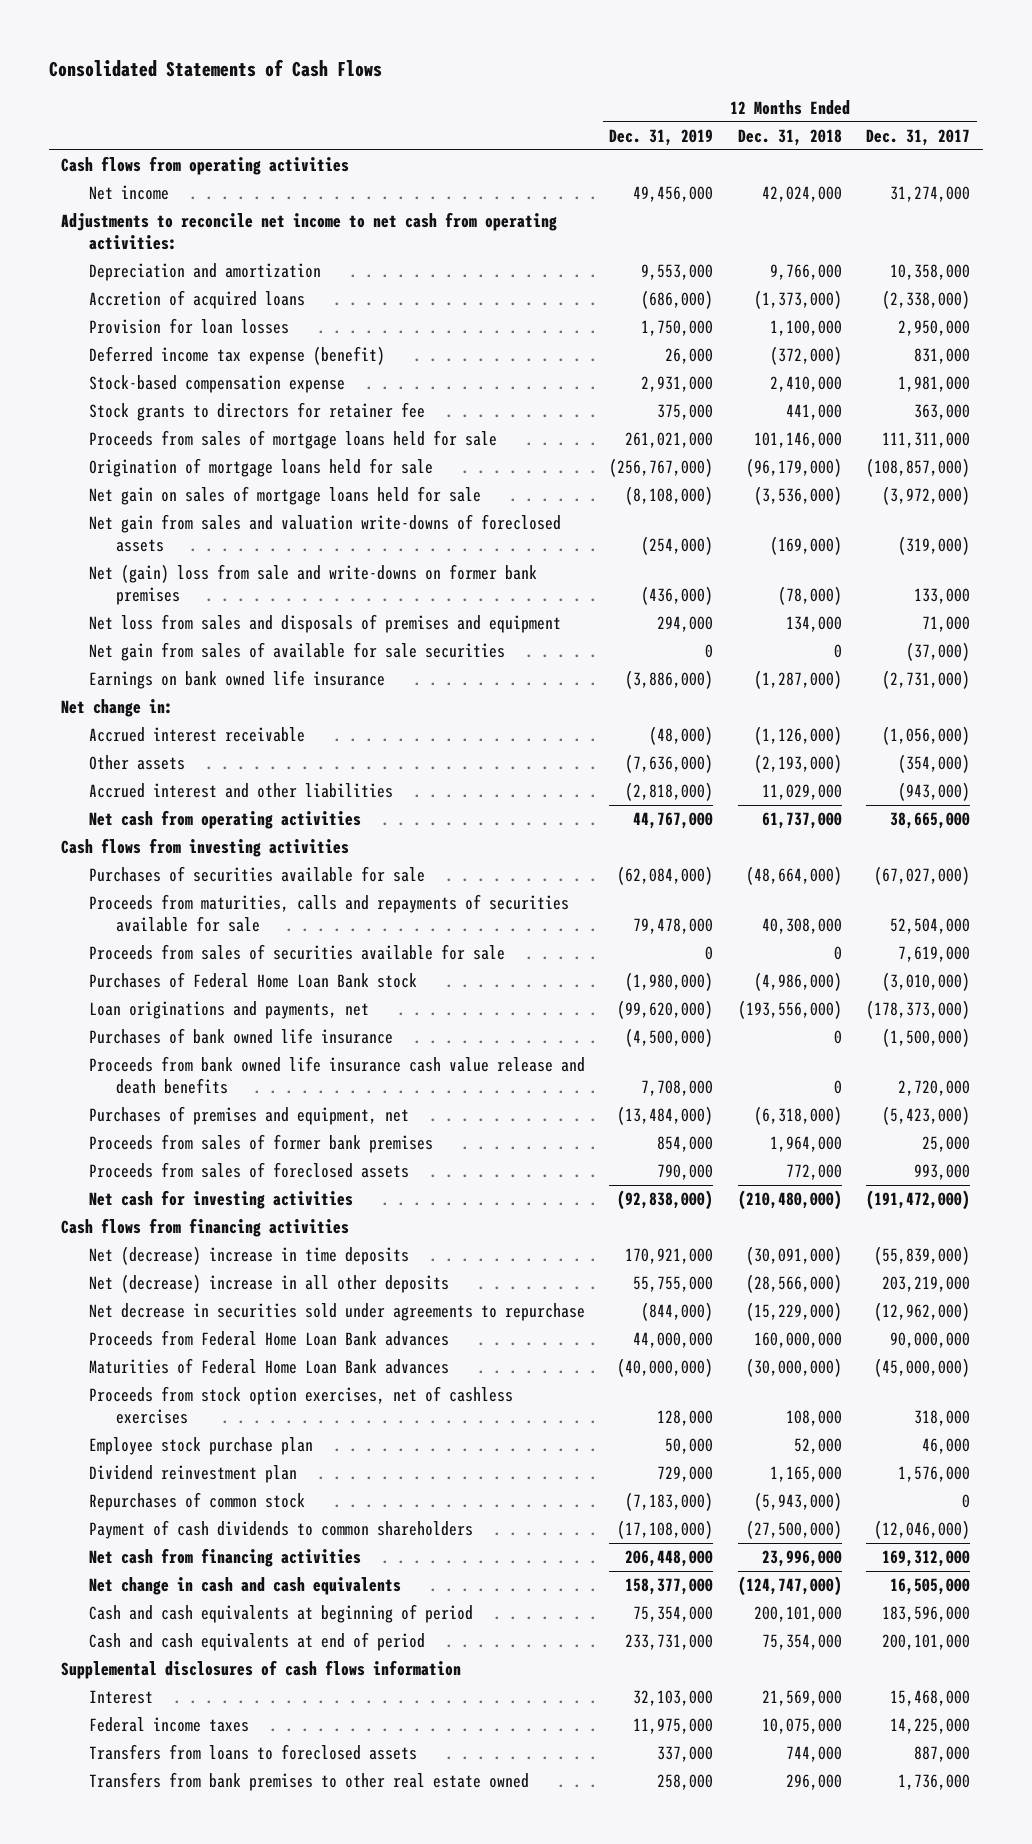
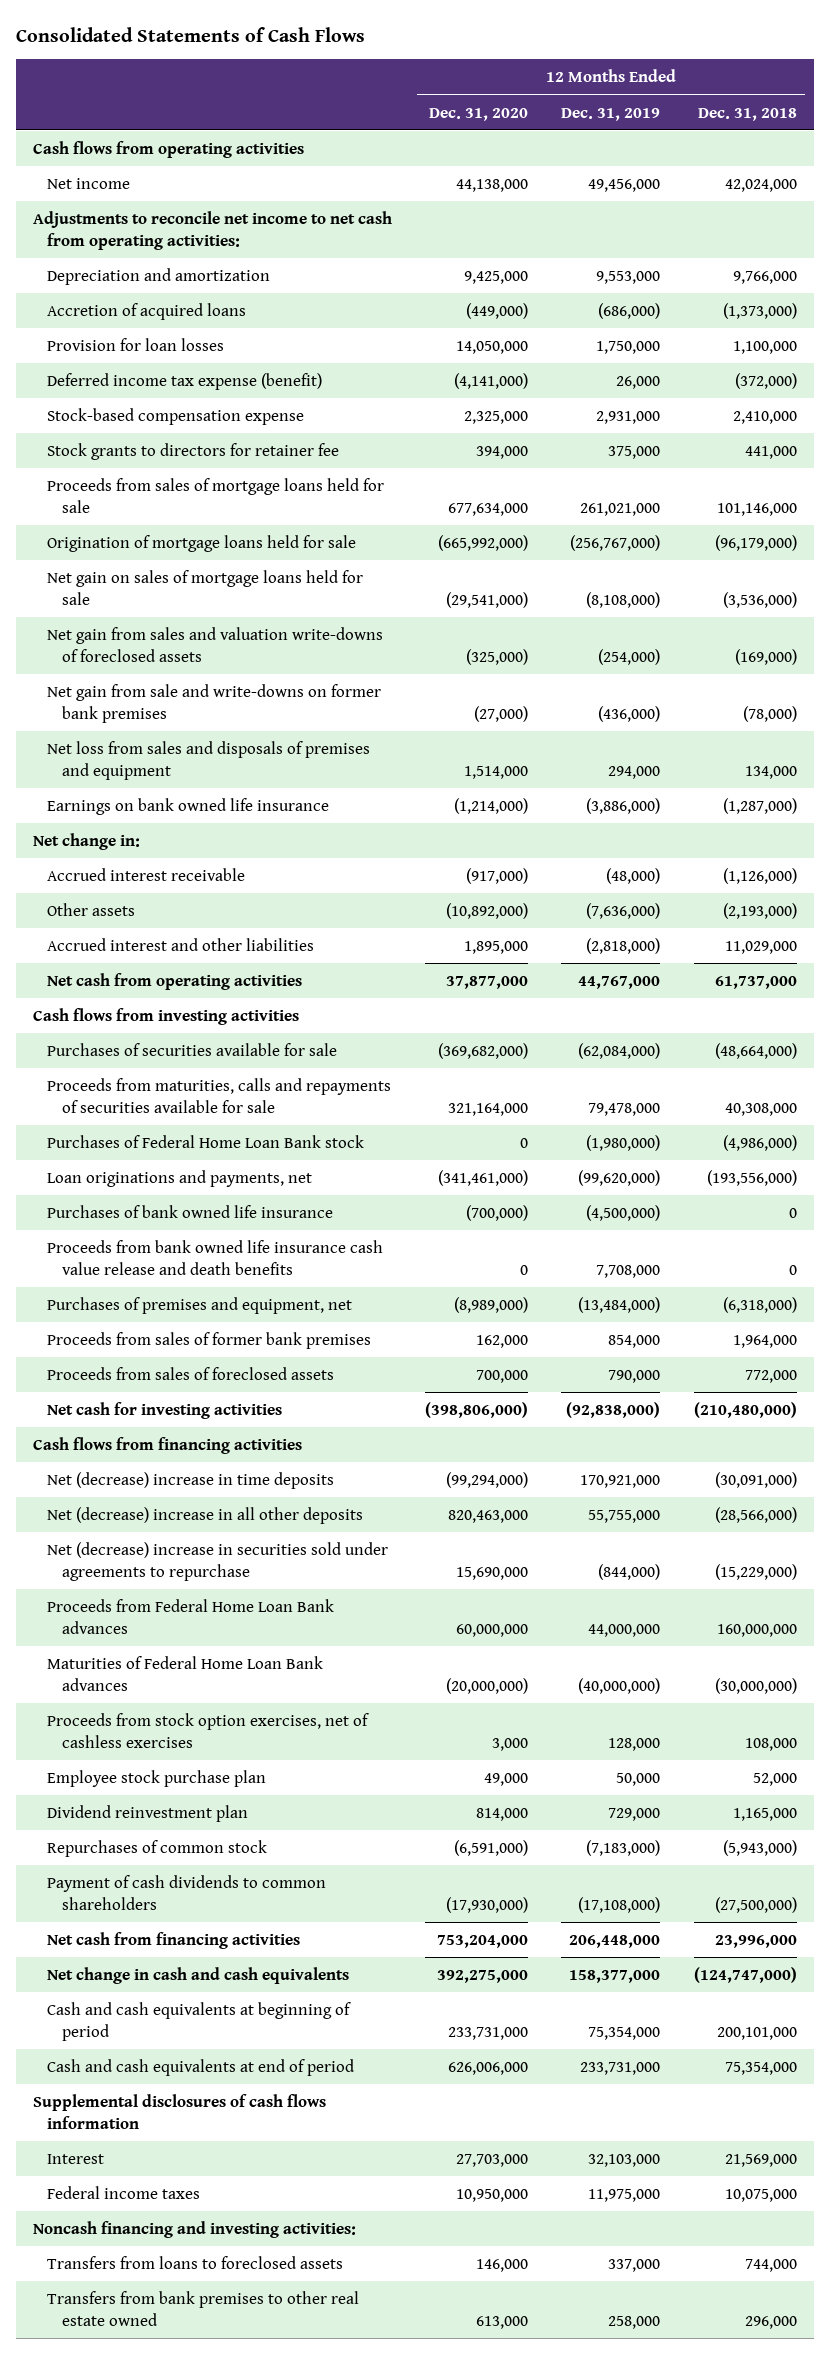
- | 12 Months Ended Dec. 31, 2019 | 12 Months Ended Dec. 31, 2018 | 12 Months Ended Dec. 31, 2017
+ | 12 Months Ended Dec. 31, 2020 | 12 Months Ended Dec. 31, 2019 | 12 Months Ended Dec. 31, 2018
- Net (gain) loss from sale and write-downs on former bank premises | (436,000) | (78,000) | 133,000
+ Net gain from sale and write-downs on former bank premises | (27,000) | (436,000) | (78,000)
- Net gain from sales of available for sale securities | 0 | 0 | (37,000)
- Proceeds from sales of securities available for sale | 0 | 0 | 7,619,000
- Net decrease in securities sold under agreements to repurchase | (844,000) | (15,229,000) | (12,962,000)
+ Net (decrease) increase in securities sold under agreements to repurchase | 15,690,000 | (844,000) | (15,229,000)
+ Noncash financing and investing activities:

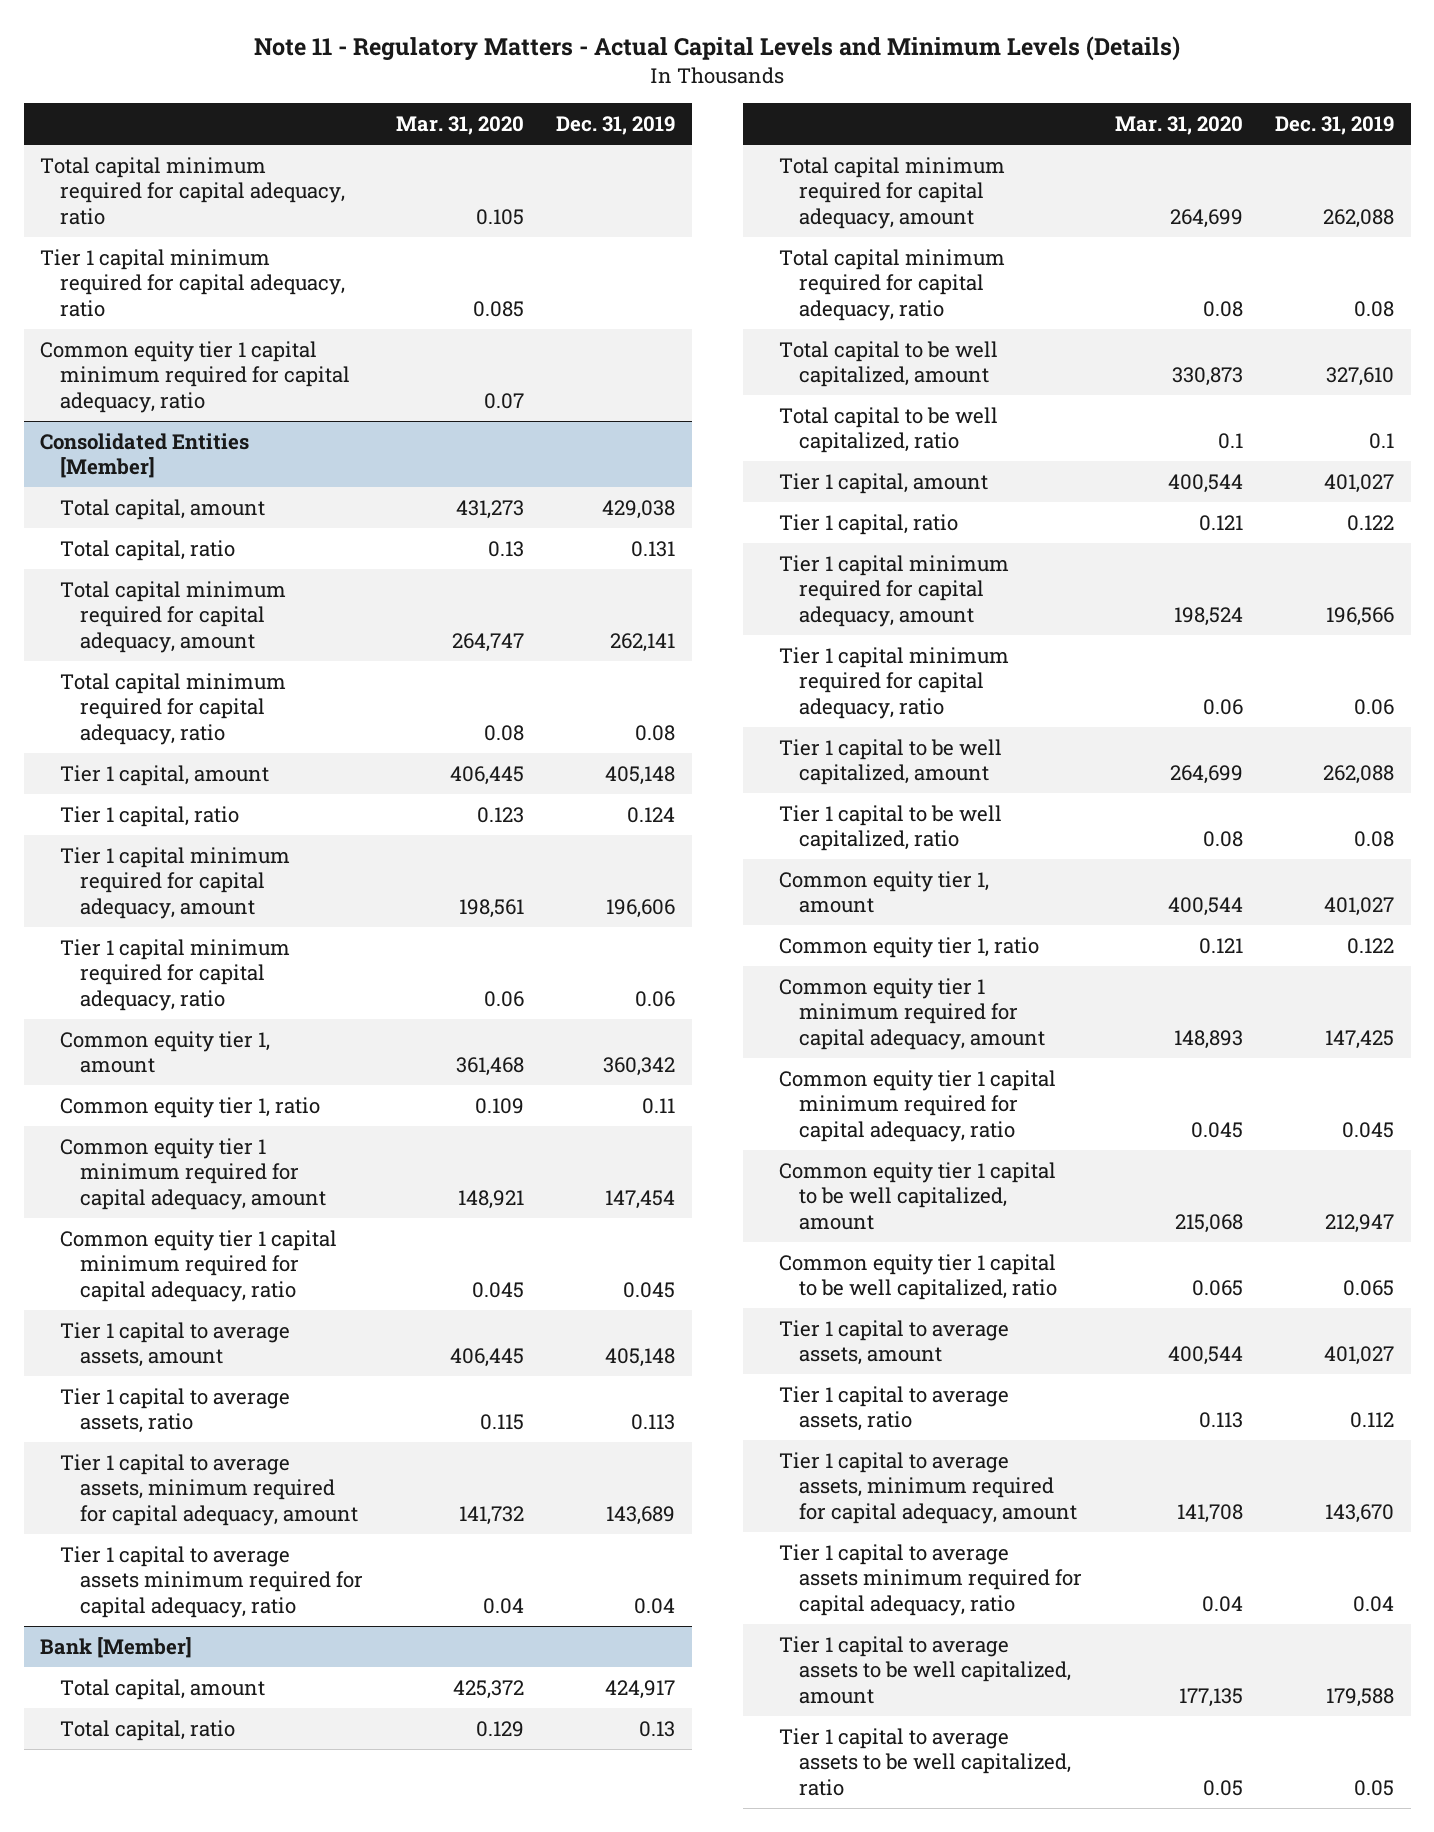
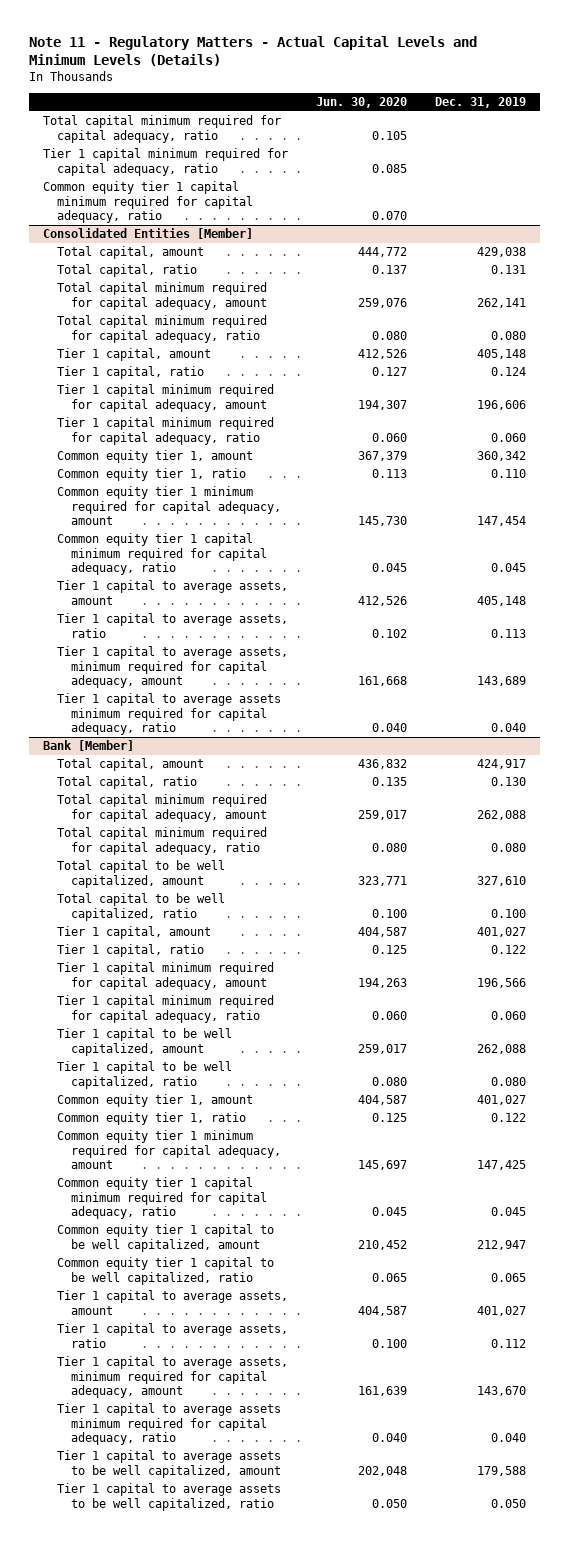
- | Mar. 31, 2020 | Dec. 31, 2019
+ | Jun. 30, 2020 | Dec. 31, 2019
@ Consolidated Entities [Member]
- Total capital minimum required for capital adequacy, ratio | 0.08 | 0.08
+ Total capital minimum required for capital adequacy, ratio | 0.080 | 0.080
- Tier 1 capital minimum required for capital adequacy, ratio | 0.06 | 0.06
+ Tier 1 capital minimum required for capital adequacy, ratio | 0.060 | 0.060
- Common equity tier 1, ratio | 0.109 | 0.11
+ Common equity tier 1, ratio | 0.113 | 0.110
- Tier 1 capital to average assets minimum required for capital adequacy, ratio | 0.04 | 0.04
+ Tier 1 capital to average assets minimum required for capital adequacy, ratio | 0.040 | 0.040
@ Bank [Member]
- Total capital, ratio | 0.129 | 0.13
+ Total capital, ratio | 0.135 | 0.130
- Total capital minimum required for capital adequacy, ratio | 0.08 | 0.08
+ Total capital minimum required for capital adequacy, ratio | 0.080 | 0.080
- Total capital to be well capitalized, ratio | 0.1 | 0.1
+ Total capital to be well capitalized, ratio | 0.100 | 0.100
- Tier 1 capital minimum required for capital adequacy, ratio | 0.06 | 0.06
+ Tier 1 capital minimum required for capital adequacy, ratio | 0.060 | 0.060
- Tier 1 capital to be well capitalized, ratio | 0.08 | 0.08
+ Tier 1 capital to be well capitalized, ratio | 0.080 | 0.080
- Tier 1 capital to average assets minimum required for capital adequacy, ratio | 0.04 | 0.04
+ Tier 1 capital to average assets minimum required for capital adequacy, ratio | 0.040 | 0.040
- Tier 1 capital to average assets to be well capitalized, ratio | 0.05 | 0.05
+ Tier 1 capital to average assets to be well capitalized, ratio | 0.050 | 0.050

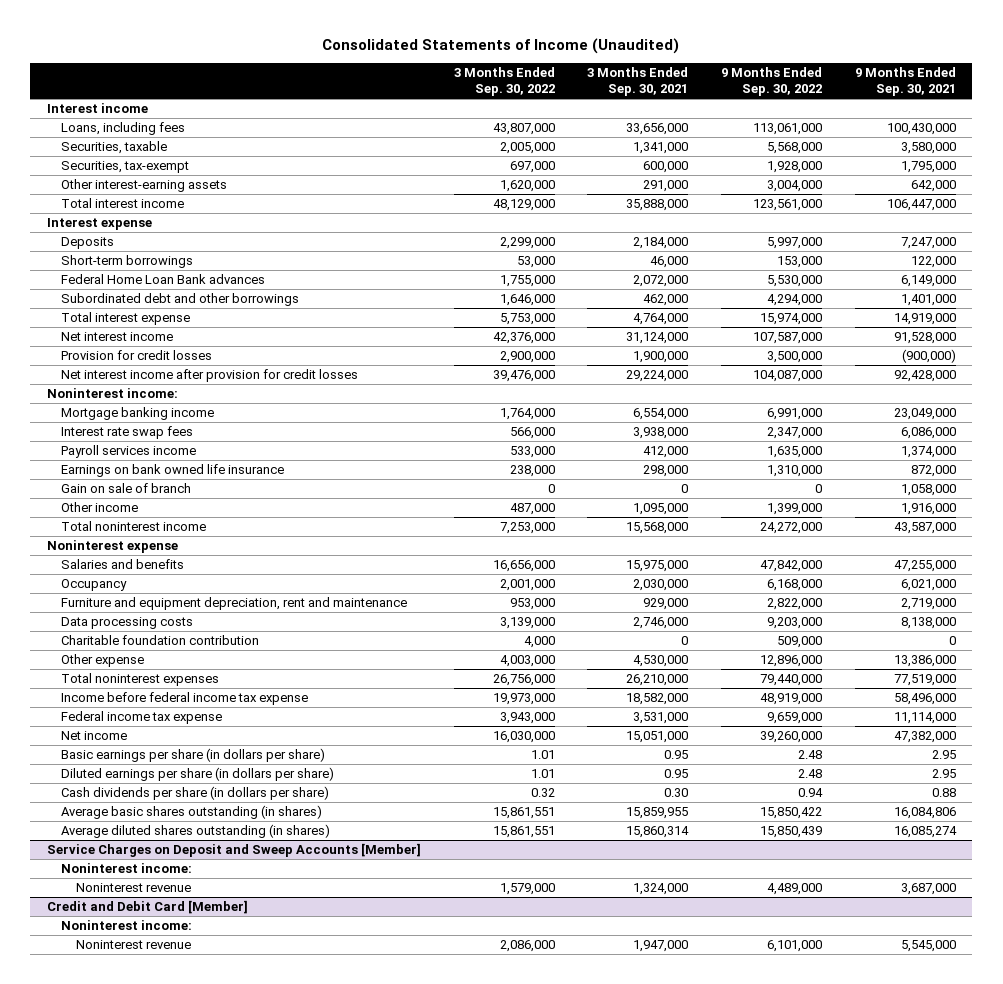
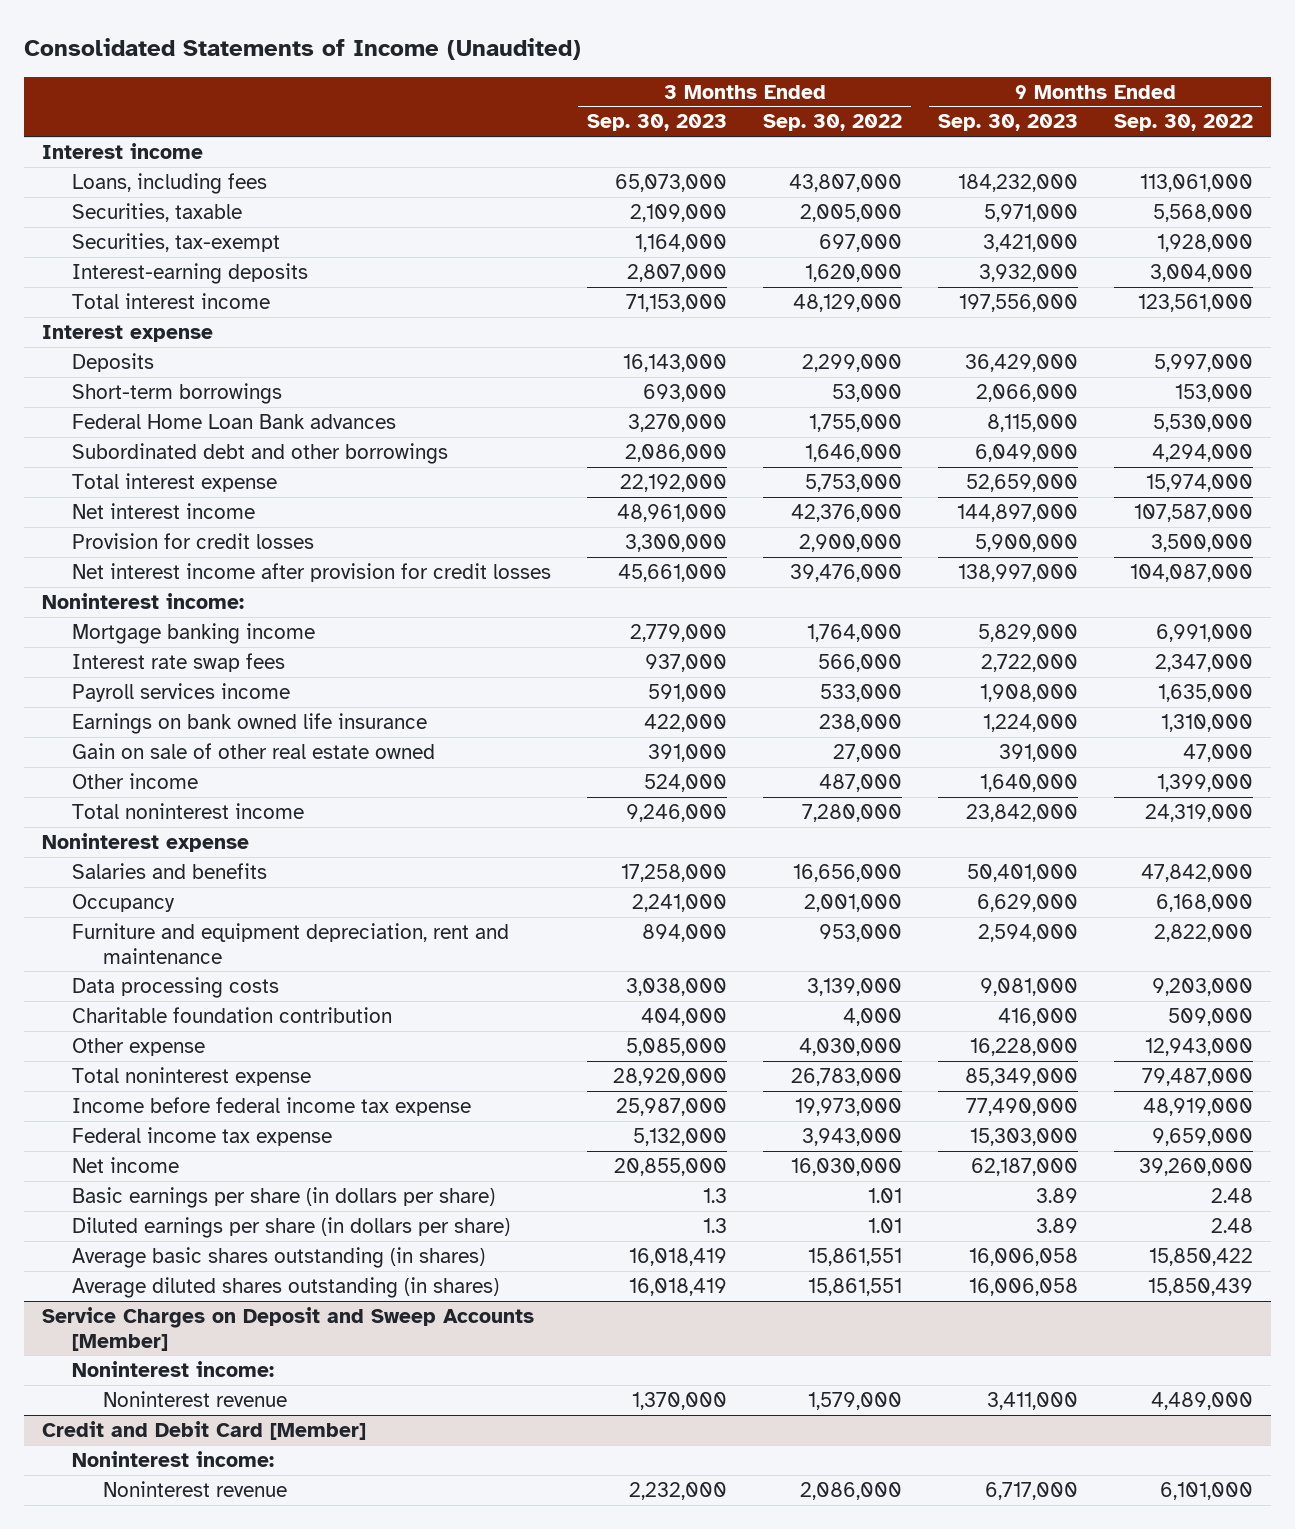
- | 3 Months Ended Sep. 30, 2022 | 3 Months Ended Sep. 30, 2021 | 9 Months Ended Sep. 30, 2022 | 9 Months Ended Sep. 30, 2021
+ | 3 Months Ended Sep. 30, 2023 | 3 Months Ended Sep. 30, 2022 | 9 Months Ended Sep. 30, 2023 | 9 Months Ended Sep. 30, 2022
- Other interest-earning assets | 1,620,000 | 291,000 | 3,004,000 | 642,000
+ Interest-earning deposits | 2,807,000 | 1,620,000 | 3,932,000 | 3,004,000
- Gain on sale of branch | 0 | 0 | 0 | 1,058,000
+ Gain on sale of other real estate owned | 391,000 | 27,000 | 391,000 | 47,000
- Total noninterest income | 7,253,000 | 15,568,000 | 24,272,000 | 43,587,000
+ Total noninterest income | 9,246,000 | 7,280,000 | 23,842,000 | 24,319,000
- Other expense | 4,003,000 | 4,530,000 | 12,896,000 | 13,386,000
- Total noninterest expenses | 26,756,000 | 26,210,000 | 79,440,000 | 77,519,000
+ Other expense | 5,085,000 | 4,030,000 | 16,228,000 | 12,943,000
+ Total noninterest expense | 28,920,000 | 26,783,000 | 85,349,000 | 79,487,000
- Cash dividends per share (in dollars per share) | 0.32 | 0.30 | 0.94 | 0.88

